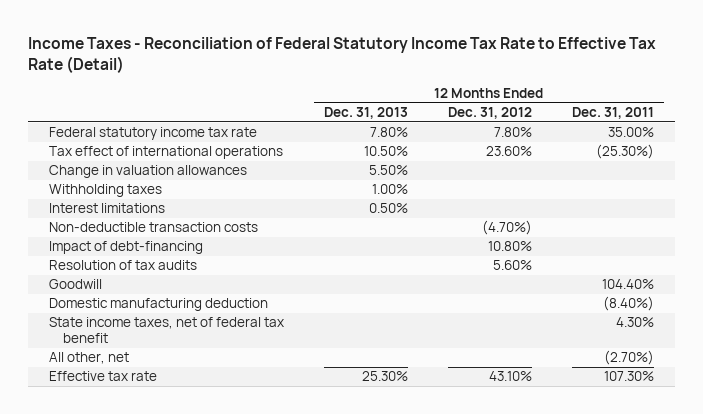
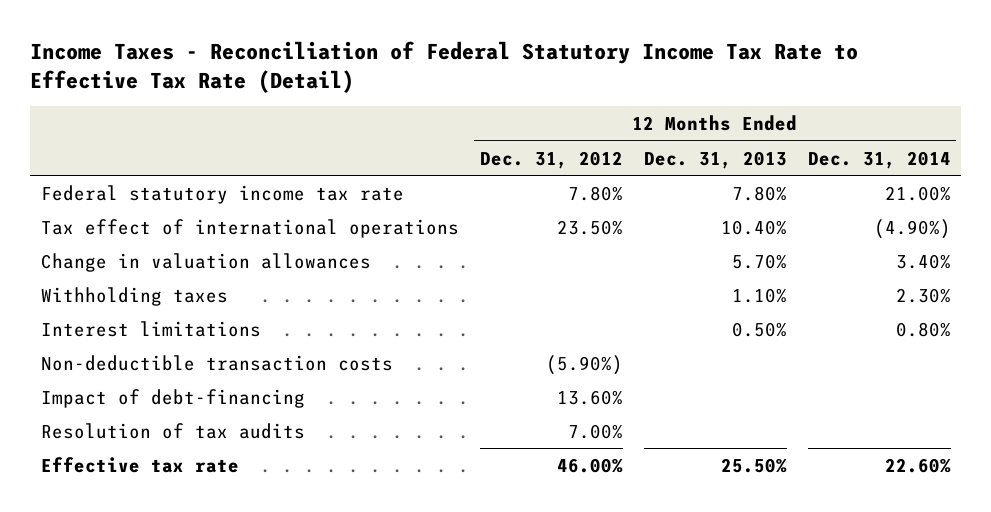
- | 12 Months Ended Dec. 31, 2013 | 12 Months Ended Dec. 31, 2012 | 12 Months Ended Dec. 31, 2011
+ | 12 Months Ended Dec. 31, 2012 | 12 Months Ended Dec. 31, 2013 | 12 Months Ended Dec. 31, 2014
- Tax effect of international operations | 10.50% | 23.60% | (25.30%)
- Change in valuation allowances | 5.50% | |
- Withholding taxes | 1.00% | |
+ Tax effect of international operations | 23.50% | 10.40% | (4.90%)
+ Change in valuation allowances | | 5.70% | 3.40%
+ Withholding taxes | | 1.10% | 2.30%
- Non-deductible transaction costs | | (4.70%) |
- Impact of debt-financing | | 10.80% |
- Resolution of tax audits | | 5.60% |
- Goodwill | | | 104.40%
- Domestic manufacturing deduction | | | (8.40%)
- State income taxes, net of federal tax benefit | | | 4.30%
- All other, net | | | (2.70%)
- Effective tax rate | 25.30% | 43.10% | 107.30%
+ Non-deductible transaction costs | (5.90%) | |
+ Impact of debt-financing | 13.60% | |
+ Resolution of tax audits | 7.00% | |
+ Effective tax rate | 46.00% | 25.50% | 22.60%

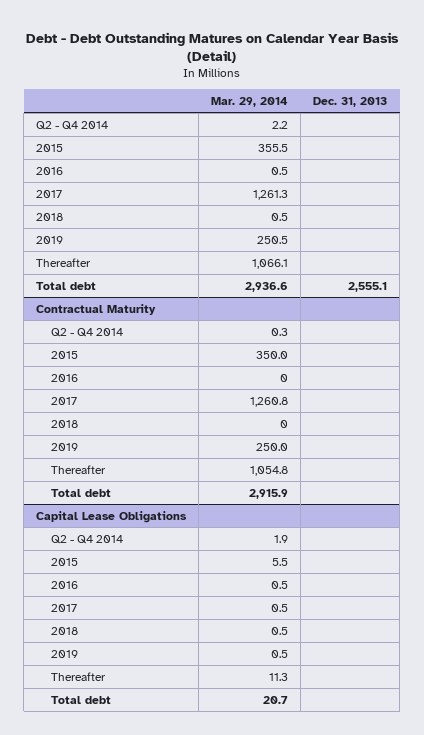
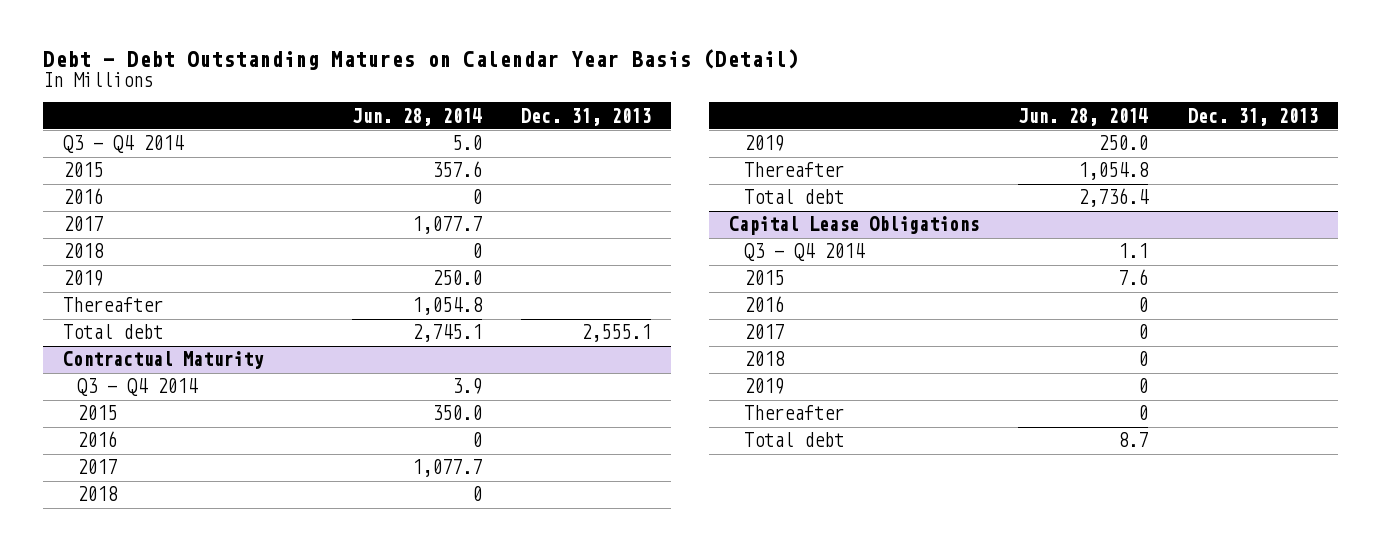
- | Mar. 29, 2014 | Dec. 31, 2013
+ | Jun. 28, 2014 | Dec. 31, 2013
- Q2 - Q4 2014 | 2.2 |
+ Q3 - Q4 2014 | 5.0 |
@ Contractual Maturity
- Q2 - Q4 2014 | 0.3 |
+ Q3 - Q4 2014 | 3.9 |
@ Capital Lease Obligations
- Q2 - Q4 2014 | 1.9 |
+ Q3 - Q4 2014 | 1.1 |

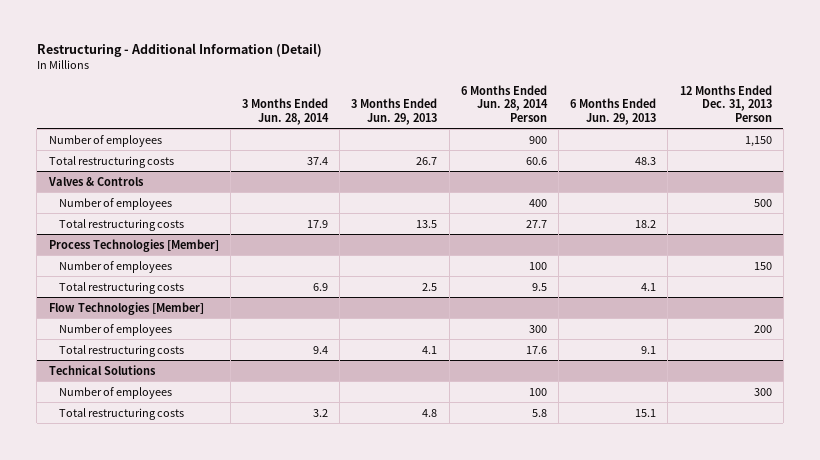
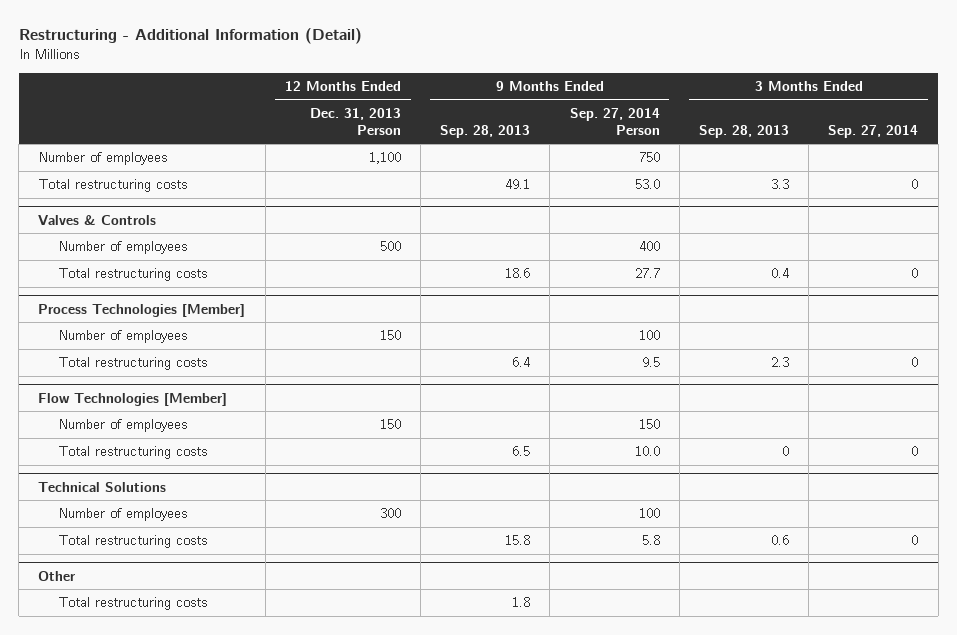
- | 3 Months Ended Jun. 28, 2014 | 3 Months Ended Jun. 29, 2013 | 6 Months Ended Jun. 28, 2014 Person | 6 Months Ended Jun. 29, 2013 | 12 Months Ended Dec. 31, 2013 Person
+ | 12 Months Ended Dec. 31, 2013 Person | 9 Months Ended Sep. 28, 2013 | 9 Months Ended Sep. 27, 2014 Person | 3 Months Ended Sep. 28, 2013 | 3 Months Ended Sep. 27, 2014
- Number of employees | | | 900 | | 1,150
+ Number of employees | 1,100 | | 750 | |
@ Flow Technologies [Member]
- Number of employees | | | 300 | | 200
+ Number of employees | 150 | | 150 | |
+ Other
+ Total restructuring costs | | 1.8 | | |

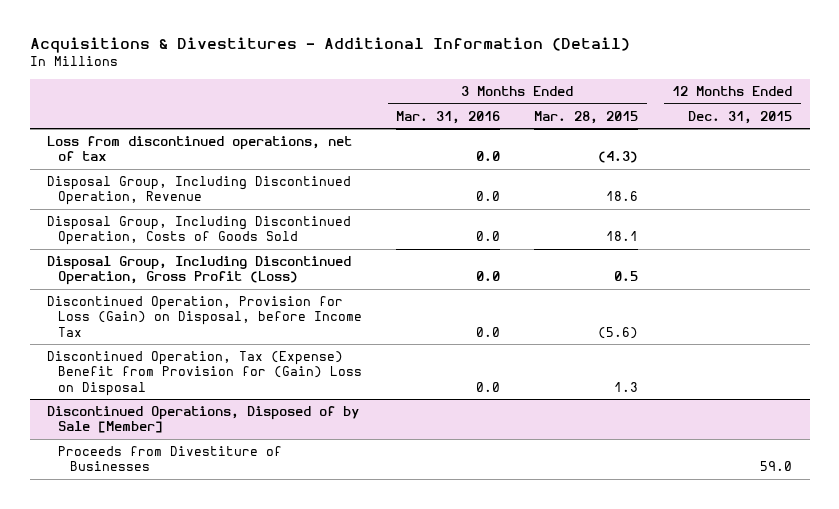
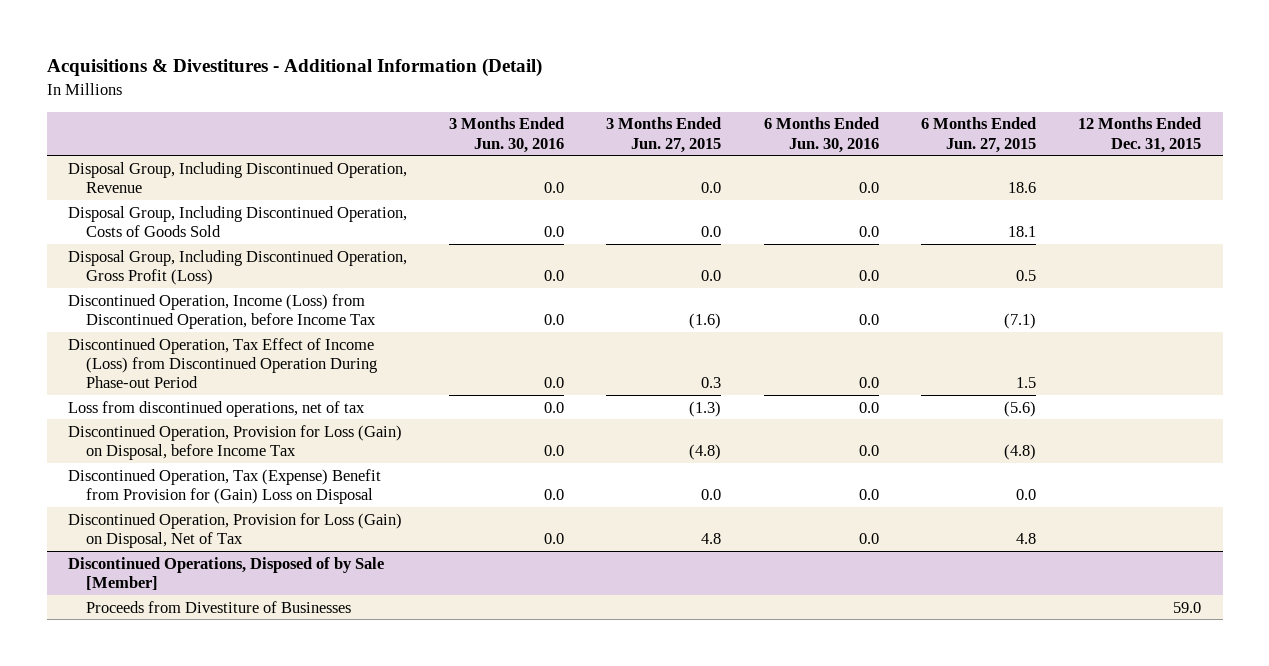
- | 3 Months Ended Mar. 31, 2016 | 3 Months Ended Mar. 28, 2015 | 12 Months Ended Dec. 31, 2015
+ | 3 Months Ended Jun. 30, 2016 | 3 Months Ended Jun. 27, 2015 | 6 Months Ended Jun. 30, 2016 | 6 Months Ended Jun. 27, 2015 | 12 Months Ended Dec. 31, 2015
+ Discontinued Operation, Income (Loss) from Discontinued Operation, before Income Tax | 0.0 | (1.6) | 0.0 | (7.1) |
+ Discontinued Operation, Tax Effect of Income (Loss) from Discontinued Operation During Phase-out Period | 0.0 | 0.3 | 0.0 | 1.5 |
moved down: Loss from discontinued operations, net of tax | 0.0 | (1.3) | 0.0 | (5.6) |
+ Discontinued Operation, Provision for Loss (Gain) on Disposal, Net of Tax | 0.0 | 4.8 | 0.0 | 4.8 |

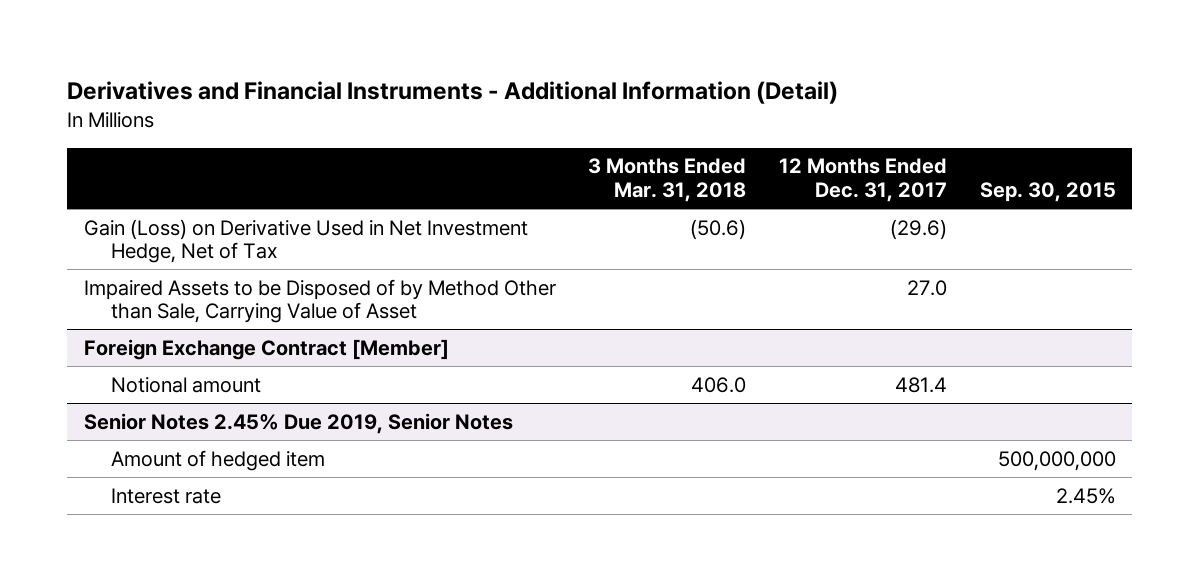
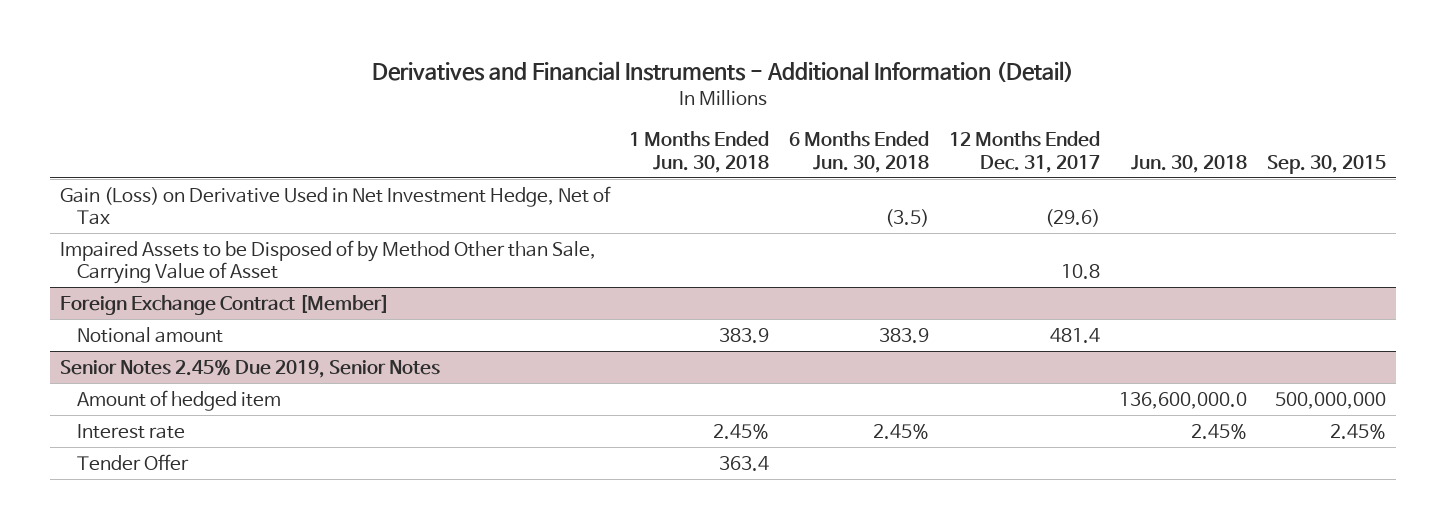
- | 3 Months Ended Mar. 31, 2018 | 12 Months Ended Dec. 31, 2017 | Sep. 30, 2015
+ | 1 Months Ended Jun. 30, 2018 | 6 Months Ended Jun. 30, 2018 | 12 Months Ended Dec. 31, 2017 | Jun. 30, 2018 | Sep. 30, 2015
- Impaired Assets to be Disposed of by Method Other than Sale, Carrying Value of Asset | | 27.0 |
+ Impaired Assets to be Disposed of by Method Other than Sale, Carrying Value of Asset | | | 10.8 | |
@ Senior Notes 2.45% Due 2019, Senior Notes
+ Tender Offer | 363.4 | | | |

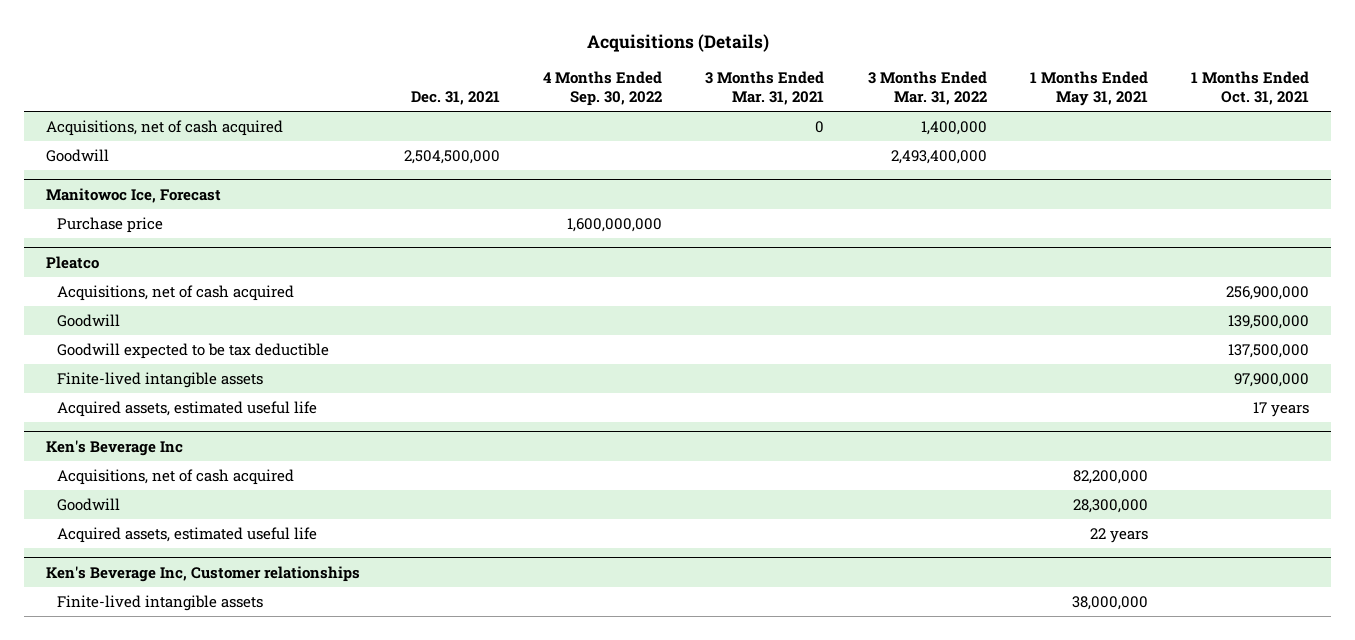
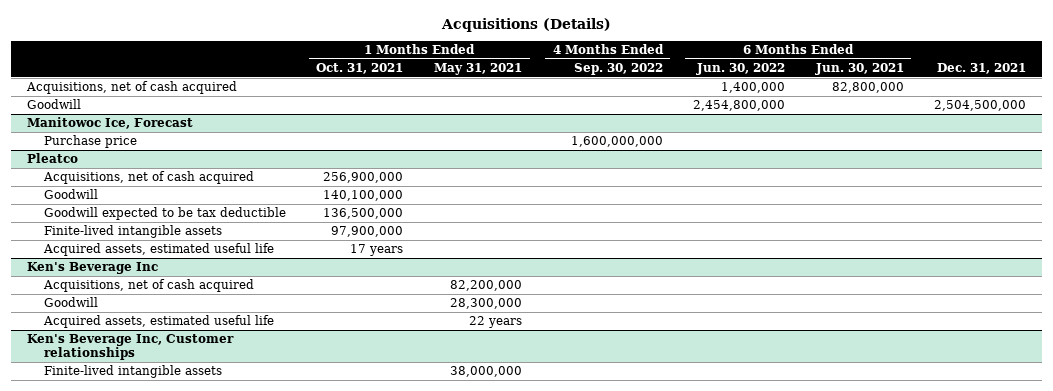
- | Dec. 31, 2021 | 4 Months Ended Sep. 30, 2022 | 3 Months Ended Mar. 31, 2021 | 3 Months Ended Mar. 31, 2022 | 1 Months Ended May 31, 2021 | 1 Months Ended Oct. 31, 2021
+ | 1 Months Ended Oct. 31, 2021 | 1 Months Ended May 31, 2021 | 4 Months Ended Sep. 30, 2022 | 6 Months Ended Jun. 30, 2022 | 6 Months Ended Jun. 30, 2021 | Dec. 31, 2021
@ Pleatco
- Goodwill | | | | | | 139,500,000
- Goodwill expected to be tax deductible | | | | | | 137,500,000
+ Goodwill | 140,100,000 | | | | |
+ Goodwill expected to be tax deductible | 136,500,000 | | | | |

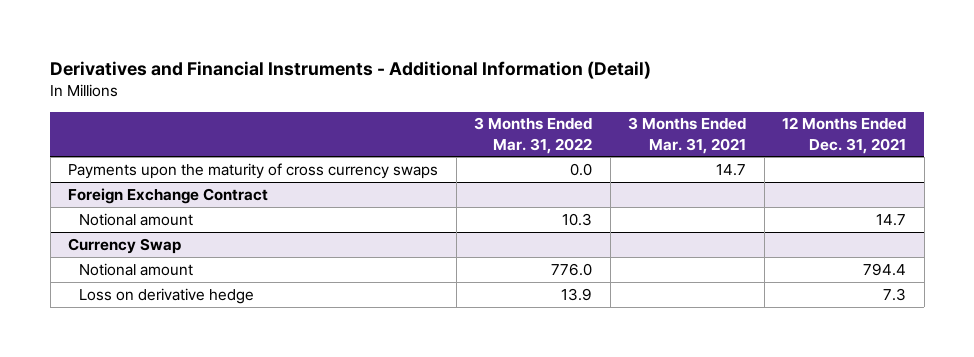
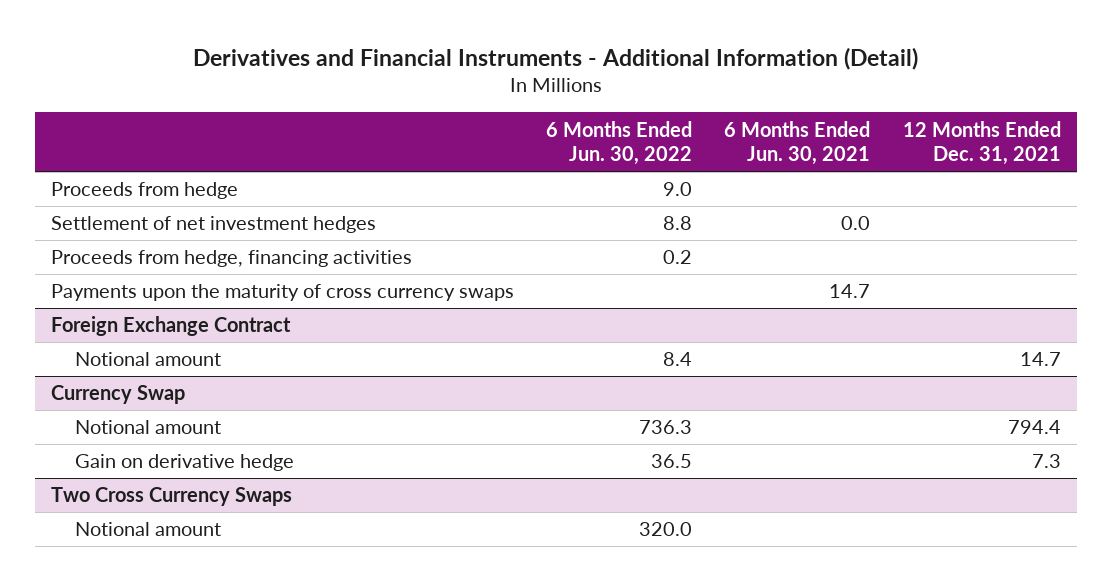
- | 3 Months Ended Mar. 31, 2022 | 3 Months Ended Mar. 31, 2021 | 12 Months Ended Dec. 31, 2021
+ | 6 Months Ended Jun. 30, 2022 | 6 Months Ended Jun. 30, 2021 | 12 Months Ended Dec. 31, 2021
+ Proceeds from hedge | 9.0 | |
+ Settlement of net investment hedges | 8.8 | 0.0 |
+ Proceeds from hedge, financing activities | 0.2 | |
@ Currency Swap
- Loss on derivative hedge | 13.9 | | 7.3
+ Gain on derivative hedge | 36.5 | | 7.3
+ Two Cross Currency Swaps
+ Notional amount | 320.0 | |

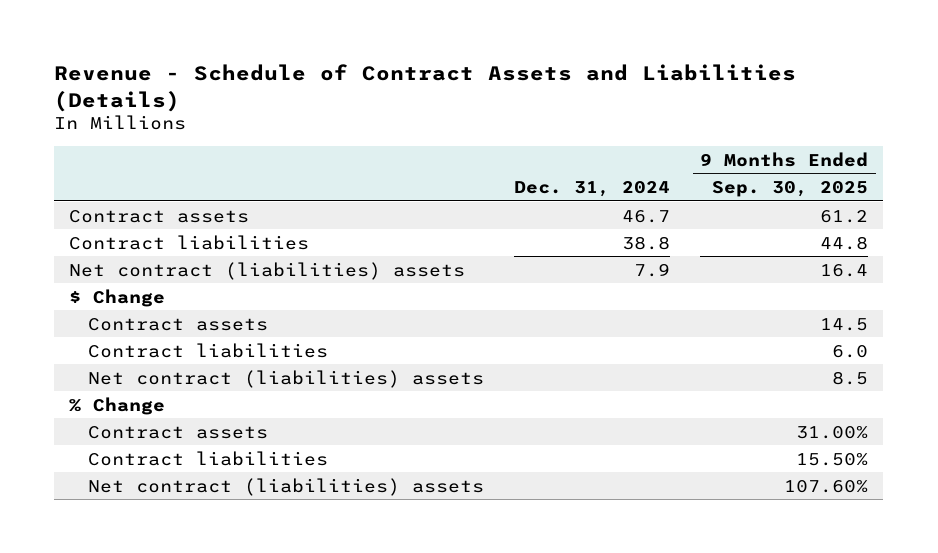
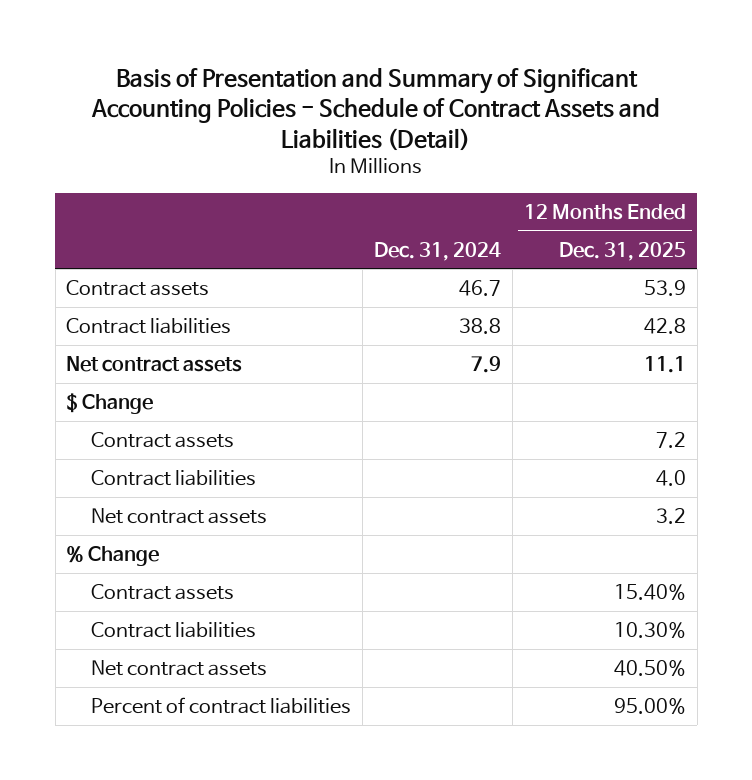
- Revenue - Schedule of Contract Assets and Liabilities (Details)
+ Basis of Presentation and Summary of Significant Accounting Policies - Schedule of Contract Assets and Liabilities (Detail)
- | Dec. 31, 2024 | 9 Months Ended Sep. 30, 2025
+ | Dec. 31, 2024 | 12 Months Ended Dec. 31, 2025
- Net contract (liabilities) assets | 7.9 | 16.4
+ Net contract assets | 7.9 | 11.1
- Net contract (liabilities) assets | | 8.5
+ Net contract assets | | 3.2
- Net contract (liabilities) assets | | 107.60%
+ Net contract assets | | 40.50%
+ Percent of contract liabilities | | 95.00%

